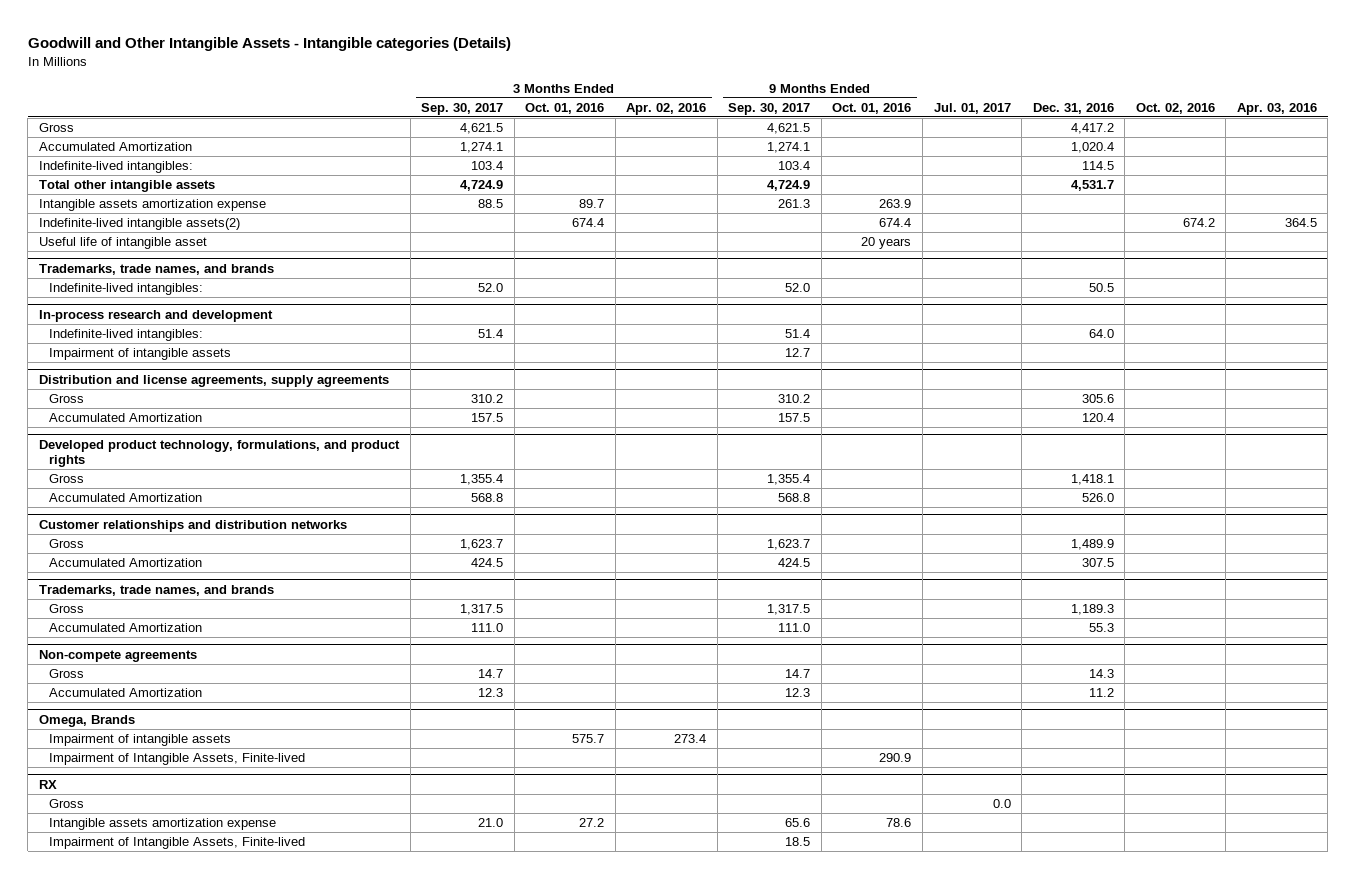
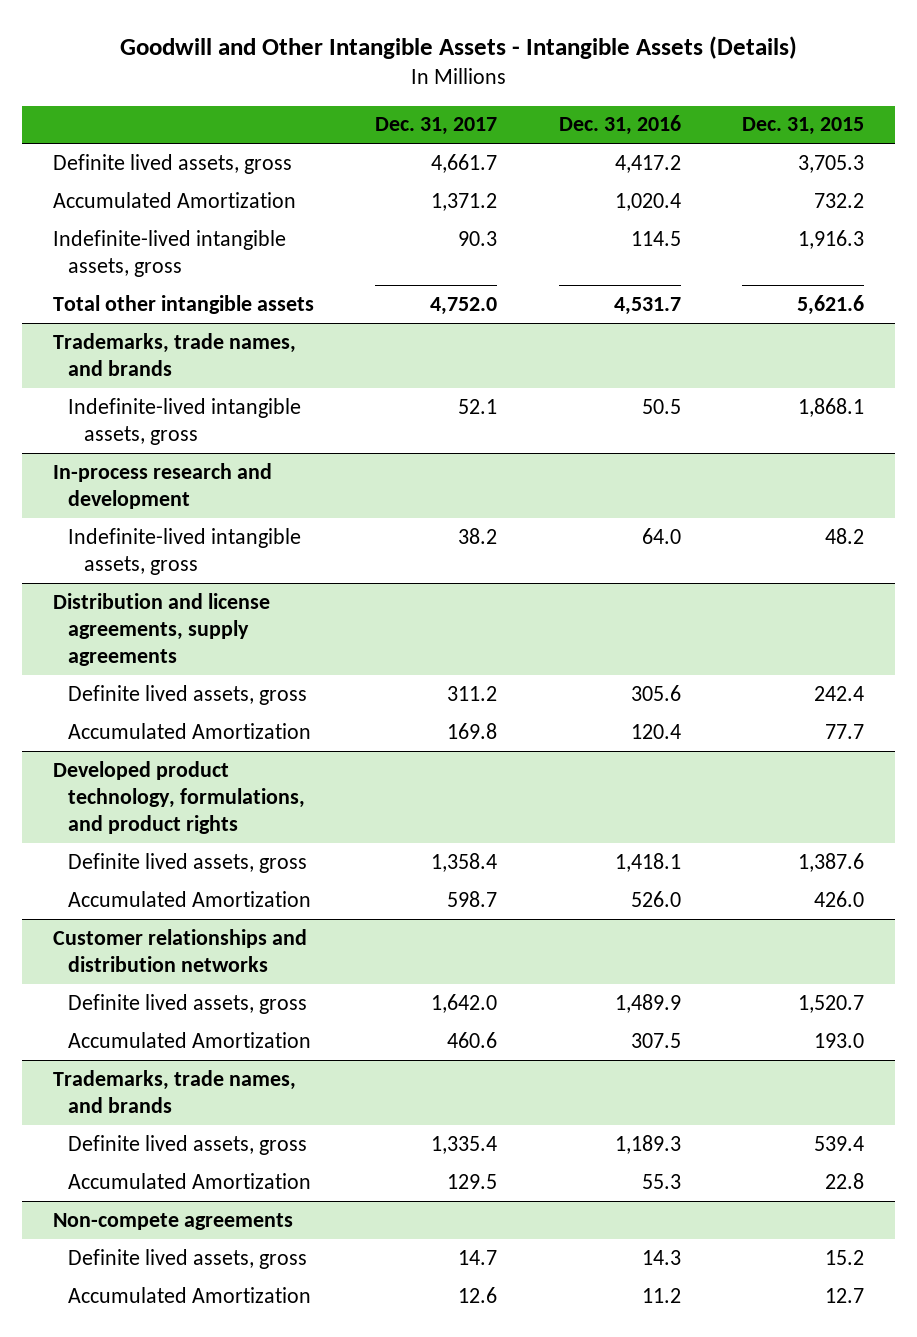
- Goodwill and Other Intangible Assets - Intangible categories (Details)
+ Goodwill and Other Intangible Assets - Intangible Assets (Details)
- | 3 Months Ended Sep. 30, 2017 | 3 Months Ended Oct. 01, 2016 | 3 Months Ended Apr. 02, 2016 | 9 Months Ended Sep. 30, 2017 | 9 Months Ended Oct. 01, 2016 | Jul. 01, 2017 | Dec. 31, 2016 | Oct. 02, 2016 | Apr. 03, 2016
+ | Dec. 31, 2017 | Dec. 31, 2016 | Dec. 31, 2015
- Gross | 4,621.5 | | | 4,621.5 | | | 4,417.2 | |
+ Definite lived assets, gross | 4,661.7 | 4,417.2 | 3,705.3
- Indefinite-lived intangibles: | 103.4 | | | 103.4 | | | 114.5 | |
+ Indefinite-lived intangible assets, gross | 90.3 | 114.5 | 1,916.3
- Intangible assets amortization expense | 88.5 | 89.7 | | 261.3 | 263.9 | | | |
- Indefinite-lived intangible assets(2) | | 674.4 | | | 674.4 | | | 674.2 | 364.5
- Useful life of intangible asset | | | | | 20 years | | | |
@ Trademarks, trade names, and brands
- Indefinite-lived intangibles: | 52.0 | | | 52.0 | | | 50.5 | |
+ Indefinite-lived intangible assets, gross | 52.1 | 50.5 | 1,868.1
@ In-process research and development
- Indefinite-lived intangibles: | 51.4 | | | 51.4 | | | 64.0 | |
- Impairment of intangible assets | | | | 12.7 | | | | |
+ Indefinite-lived intangible assets, gross | 38.2 | 64.0 | 48.2
@ Distribution and license agreements, supply agreements
- Gross | 310.2 | | | 310.2 | | | 305.6 | |
+ Definite lived assets, gross | 311.2 | 305.6 | 242.4
@ Developed product technology, formulations, and product rights
- Gross | 1,355.4 | | | 1,355.4 | | | 1,418.1 | |
+ Definite lived assets, gross | 1,358.4 | 1,418.1 | 1,387.6
@ Customer relationships and distribution networks
- Gross | 1,623.7 | | | 1,623.7 | | | 1,489.9 | |
+ Definite lived assets, gross | 1,642.0 | 1,489.9 | 1,520.7
@ Trademarks, trade names, and brands
- Gross | 1,317.5 | | | 1,317.5 | | | 1,189.3 | |
+ Definite lived assets, gross | 1,335.4 | 1,189.3 | 539.4
@ Non-compete agreements
- Gross | 14.7 | | | 14.7 | | | 14.3 | |
+ Definite lived assets, gross | 14.7 | 14.3 | 15.2
- Omega, Brands
- Impairment of intangible assets | | 575.7 | 273.4 | | | | | |
- Impairment of Intangible Assets, Finite-lived | | | | | 290.9 | | | |
- RX
- Gross | | | | | | 0.0 | | |
- Intangible assets amortization expense | 21.0 | 27.2 | | 65.6 | 78.6 | | | |
- Impairment of Intangible Assets, Finite-lived | | | | 18.5 | | | | |

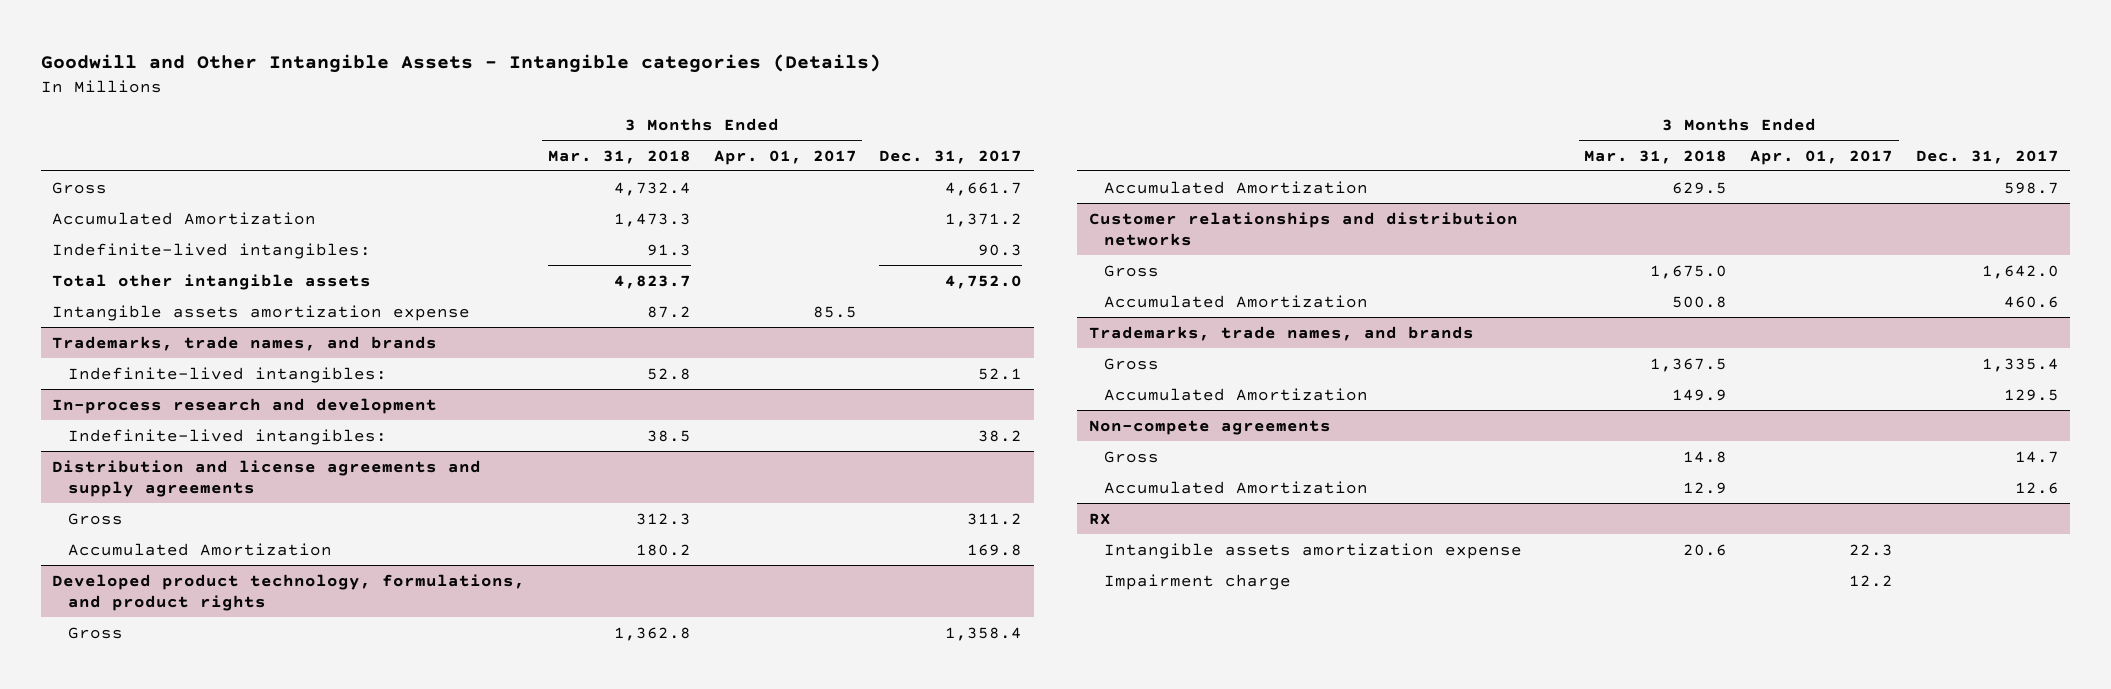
- Goodwill and Other Intangible Assets - Intangible Assets (Details)
+ Goodwill and Other Intangible Assets - Intangible categories (Details)
- | Dec. 31, 2017 | Dec. 31, 2016 | Dec. 31, 2015
+ | 3 Months Ended Mar. 31, 2018 | 3 Months Ended Apr. 01, 2017 | Dec. 31, 2017
- Definite lived assets, gross | 4,661.7 | 4,417.2 | 3,705.3
+ Gross | 4,732.4 | | 4,661.7
- Indefinite-lived intangible assets, gross | 90.3 | 114.5 | 1,916.3
+ Indefinite-lived intangibles: | 91.3 | | 90.3
+ Intangible assets amortization expense | 87.2 | 85.5 |
@ Trademarks, trade names, and brands
- Indefinite-lived intangible assets, gross | 52.1 | 50.5 | 1,868.1
+ Indefinite-lived intangibles: | 52.8 | | 52.1
@ In-process research and development
- Indefinite-lived intangible assets, gross | 38.2 | 64.0 | 48.2
- Distribution and license agreements, supply agreements
- Definite lived assets, gross | 311.2 | 305.6 | 242.4
@ In-process research and development
+ Indefinite-lived intangibles: | 38.5 | | 38.2
+ Distribution and license agreements and supply agreements
+ Gross | 312.3 | | 311.2
@ Developed product technology, formulations, and product rights
- Definite lived assets, gross | 1,358.4 | 1,418.1 | 1,387.6
+ Gross | 1,362.8 | | 1,358.4
@ Customer relationships and distribution networks
- Definite lived assets, gross | 1,642.0 | 1,489.9 | 1,520.7
+ Gross | 1,675.0 | | 1,642.0
@ Trademarks, trade names, and brands
- Definite lived assets, gross | 1,335.4 | 1,189.3 | 539.4
+ Gross | 1,367.5 | | 1,335.4
@ Non-compete agreements
- Definite lived assets, gross | 14.7 | 14.3 | 15.2
+ Gross | 14.8 | | 14.7
+ RX
+ Intangible assets amortization expense | 20.6 | 22.3 |
+ Impairment charge | | 12.2 |

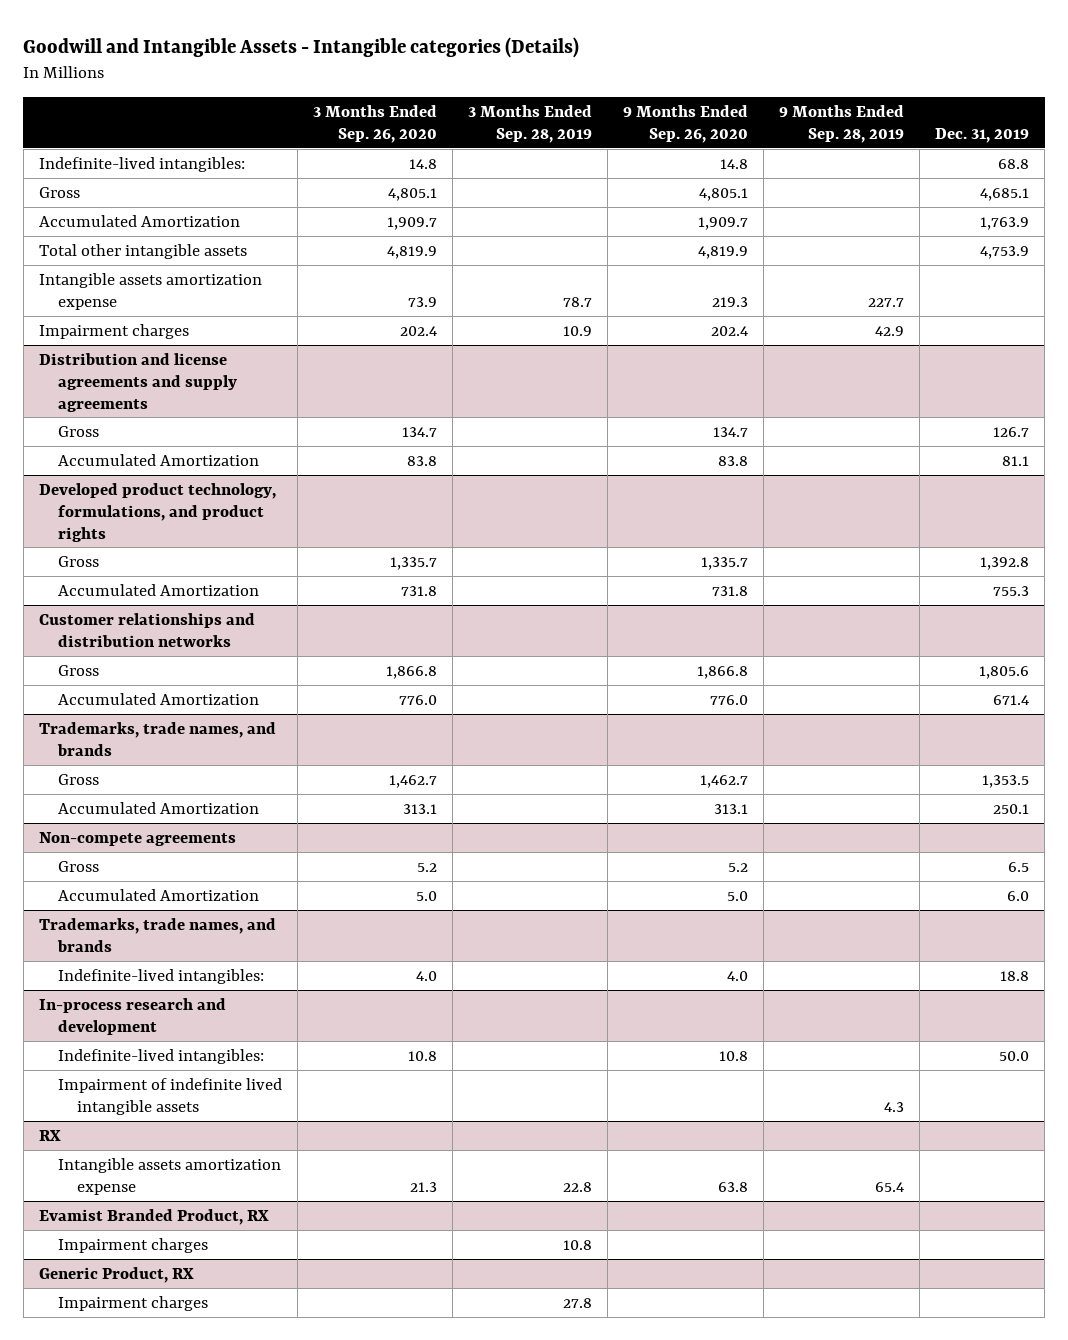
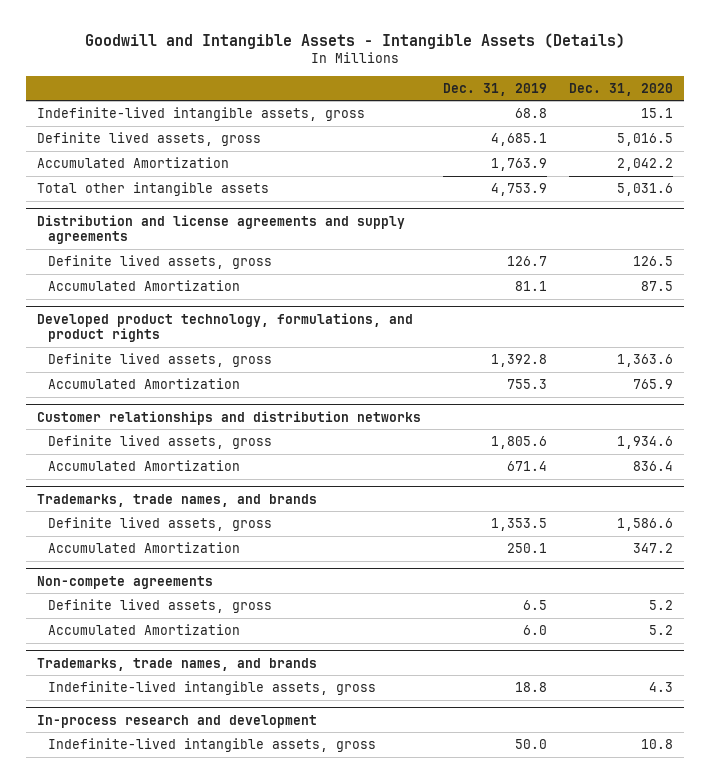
- Goodwill and Intangible Assets - Intangible categories (Details)
+ Goodwill and Intangible Assets - Intangible Assets (Details)
- | 3 Months Ended Sep. 26, 2020 | 3 Months Ended Sep. 28, 2019 | 9 Months Ended Sep. 26, 2020 | 9 Months Ended Sep. 28, 2019 | Dec. 31, 2019
+ | Dec. 31, 2019 | Dec. 31, 2020
- Indefinite-lived intangibles: | 14.8 | | 14.8 | | 68.8
- Gross | 4,805.1 | | 4,805.1 | | 4,685.1
+ Indefinite-lived intangible assets, gross | 68.8 | 15.1
+ Definite lived assets, gross | 4,685.1 | 5,016.5
- Intangible assets amortization expense | 73.9 | 78.7 | 219.3 | 227.7 |
- Impairment charges | 202.4 | 10.9 | 202.4 | 42.9 |
@ Distribution and license agreements and supply agreements
- Gross | 134.7 | | 134.7 | | 126.7
+ Definite lived assets, gross | 126.7 | 126.5
@ Developed product technology, formulations, and product rights
- Gross | 1,335.7 | | 1,335.7 | | 1,392.8
+ Definite lived assets, gross | 1,392.8 | 1,363.6
@ Customer relationships and distribution networks
- Gross | 1,866.8 | | 1,866.8 | | 1,805.6
+ Definite lived assets, gross | 1,805.6 | 1,934.6
@ Trademarks, trade names, and brands
- Gross | 1,462.7 | | 1,462.7 | | 1,353.5
+ Definite lived assets, gross | 1,353.5 | 1,586.6
@ Non-compete agreements
- Gross | 5.2 | | 5.2 | | 6.5
+ Definite lived assets, gross | 6.5 | 5.2
@ Trademarks, trade names, and brands
- Indefinite-lived intangibles: | 4.0 | | 4.0 | | 18.8
+ Indefinite-lived intangible assets, gross | 18.8 | 4.3
@ In-process research and development
- Indefinite-lived intangibles: | 10.8 | | 10.8 | | 50.0
- Impairment of indefinite lived intangible assets | | | | 4.3 |
- RX
- Intangible assets amortization expense | 21.3 | 22.8 | 63.8 | 65.4 |
- Evamist Branded Product, RX
- Impairment charges | | 10.8 | | |
- Generic Product, RX
- Impairment charges | | 27.8 | | |
@ In-process research and development
+ Indefinite-lived intangible assets, gross | 50.0 | 10.8

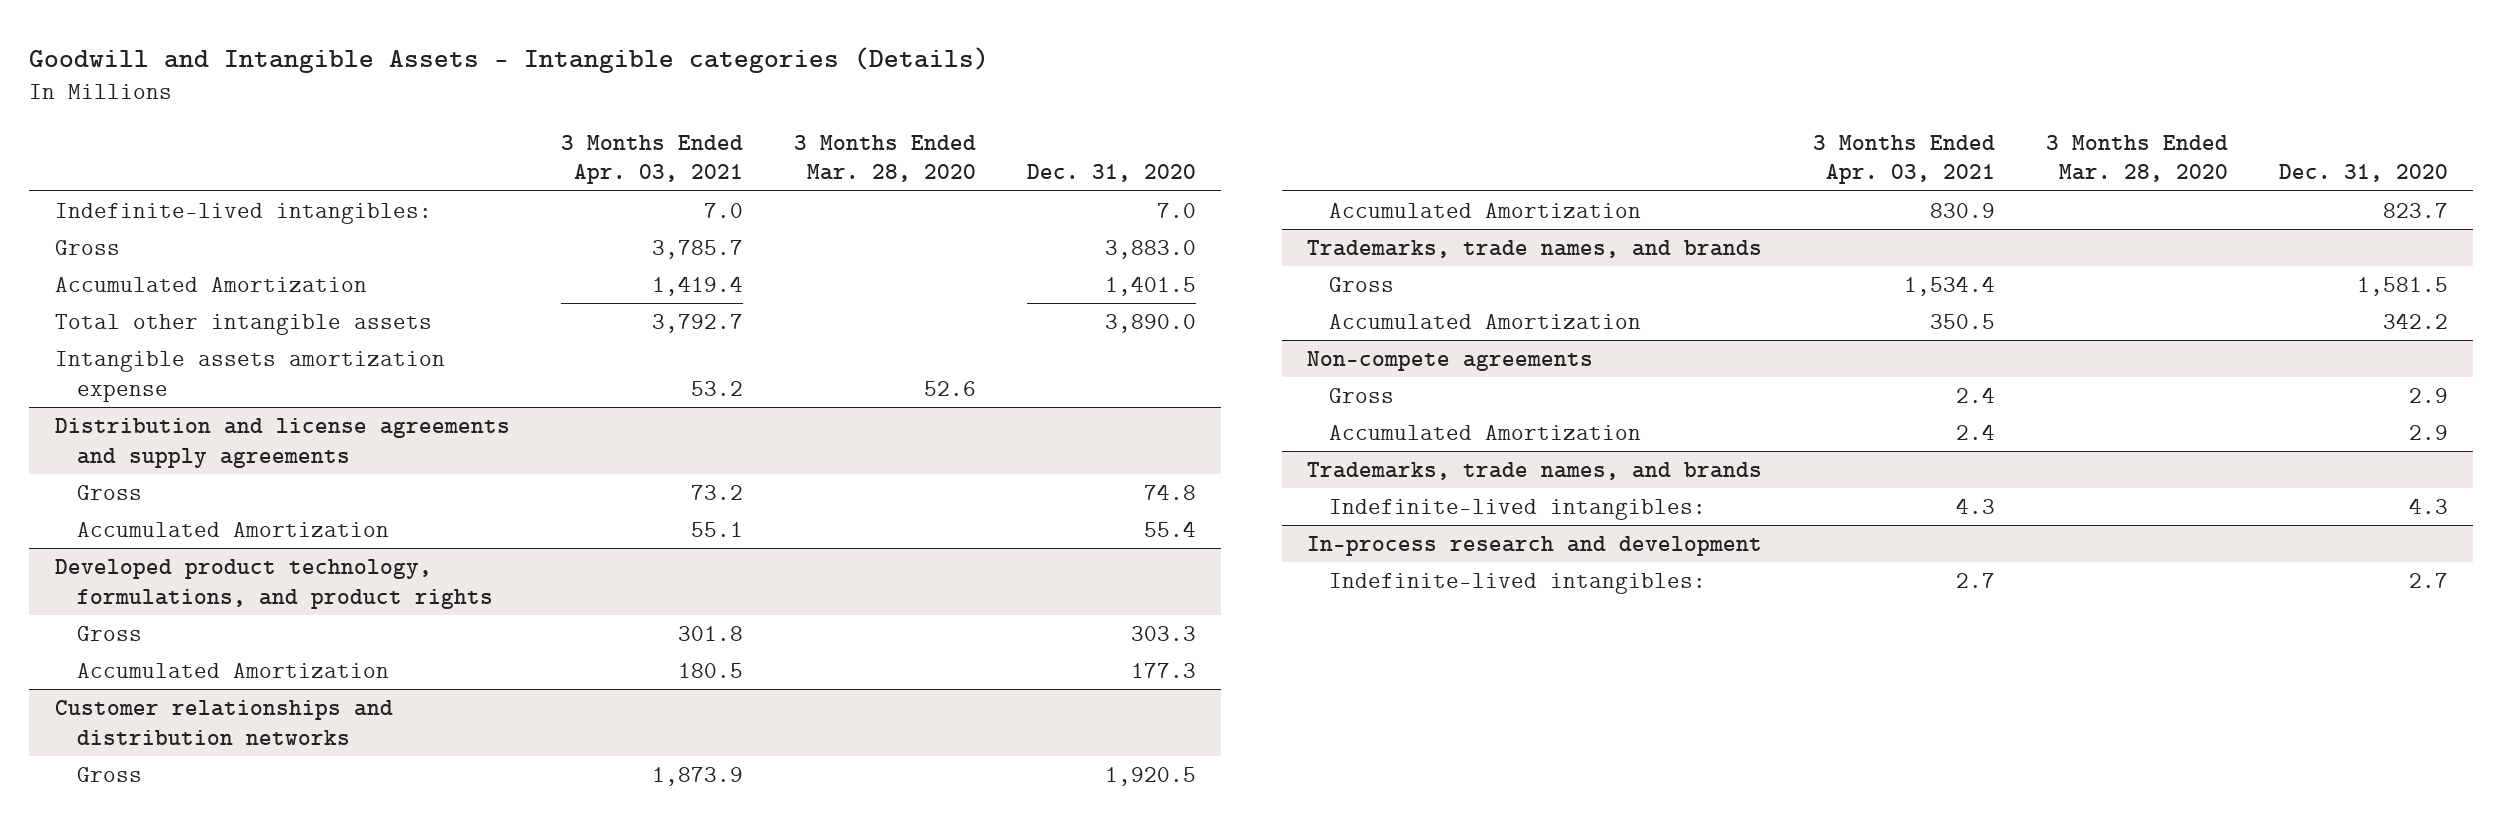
- Goodwill and Intangible Assets - Intangible Assets (Details)
+ Goodwill and Intangible Assets - Intangible categories (Details)
- | Dec. 31, 2019 | Dec. 31, 2020
+ | 3 Months Ended Apr. 03, 2021 | 3 Months Ended Mar. 28, 2020 | Dec. 31, 2020
- Indefinite-lived intangible assets, gross | 68.8 | 15.1
- Definite lived assets, gross | 4,685.1 | 5,016.5
- Accumulated Amortization | 1,763.9 | 2,042.2
- Total other intangible assets | 4,753.9 | 5,031.6
+ Indefinite-lived intangibles: | 7.0 | | 7.0
+ Gross | 3,785.7 | | 3,883.0
+ Accumulated Amortization | 1,419.4 | | 1,401.5
+ Total other intangible assets | 3,792.7 | | 3,890.0
+ Intangible assets amortization expense | 53.2 | 52.6 |
@ Distribution and license agreements and supply agreements
- Definite lived assets, gross | 126.7 | 126.5
- Accumulated Amortization | 81.1 | 87.5
+ Gross | 73.2 | | 74.8
+ Accumulated Amortization | 55.1 | | 55.4
@ Developed product technology, formulations, and product rights
- Definite lived assets, gross | 1,392.8 | 1,363.6
- Accumulated Amortization | 755.3 | 765.9
+ Gross | 301.8 | | 303.3
+ Accumulated Amortization | 180.5 | | 177.3
@ Customer relationships and distribution networks
- Definite lived assets, gross | 1,805.6 | 1,934.6
- Accumulated Amortization | 671.4 | 836.4
+ Gross | 1,873.9 | | 1,920.5
+ Accumulated Amortization | 830.9 | | 823.7
@ Trademarks, trade names, and brands
- Definite lived assets, gross | 1,353.5 | 1,586.6
- Accumulated Amortization | 250.1 | 347.2
+ Gross | 1,534.4 | | 1,581.5
+ Accumulated Amortization | 350.5 | | 342.2
@ Non-compete agreements
- Definite lived assets, gross | 6.5 | 5.2
- Accumulated Amortization | 6.0 | 5.2
+ Gross | 2.4 | | 2.9
+ Accumulated Amortization | 2.4 | | 2.9
@ Trademarks, trade names, and brands
- Indefinite-lived intangible assets, gross | 18.8 | 4.3
+ Indefinite-lived intangibles: | 4.3 | | 4.3
@ In-process research and development
- Indefinite-lived intangible assets, gross | 50.0 | 10.8
+ Indefinite-lived intangibles: | 2.7 | | 2.7

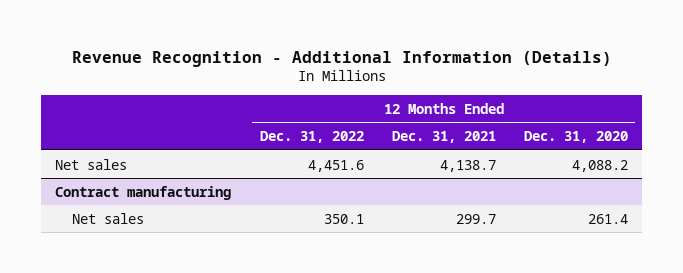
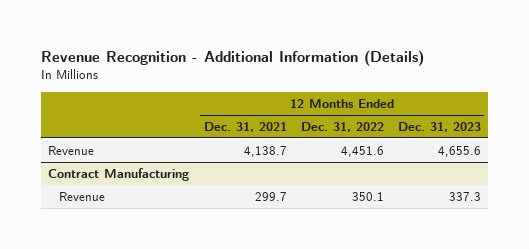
- | 12 Months Ended Dec. 31, 2022 | 12 Months Ended Dec. 31, 2021 | 12 Months Ended Dec. 31, 2020
+ | 12 Months Ended Dec. 31, 2021 | 12 Months Ended Dec. 31, 2022 | 12 Months Ended Dec. 31, 2023
- Net sales | 4,451.6 | 4,138.7 | 4,088.2
- Contract manufacturing
- Net sales | 350.1 | 299.7 | 261.4
+ Revenue | 4,138.7 | 4,451.6 | 4,655.6
+ Contract Manufacturing
+ Revenue | 299.7 | 350.1 | 337.3

